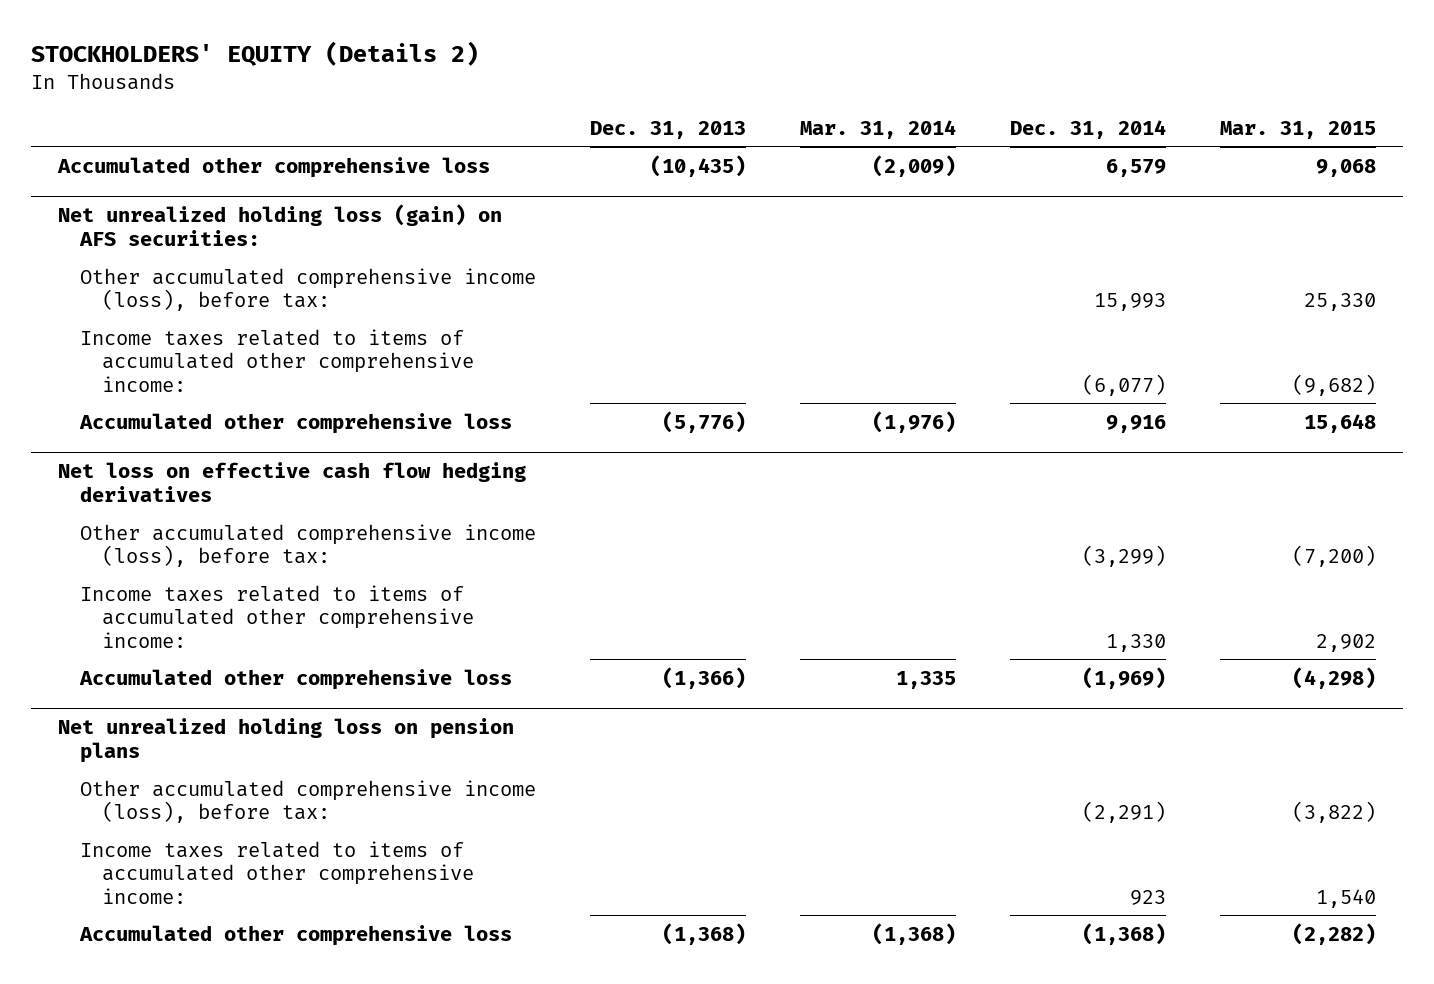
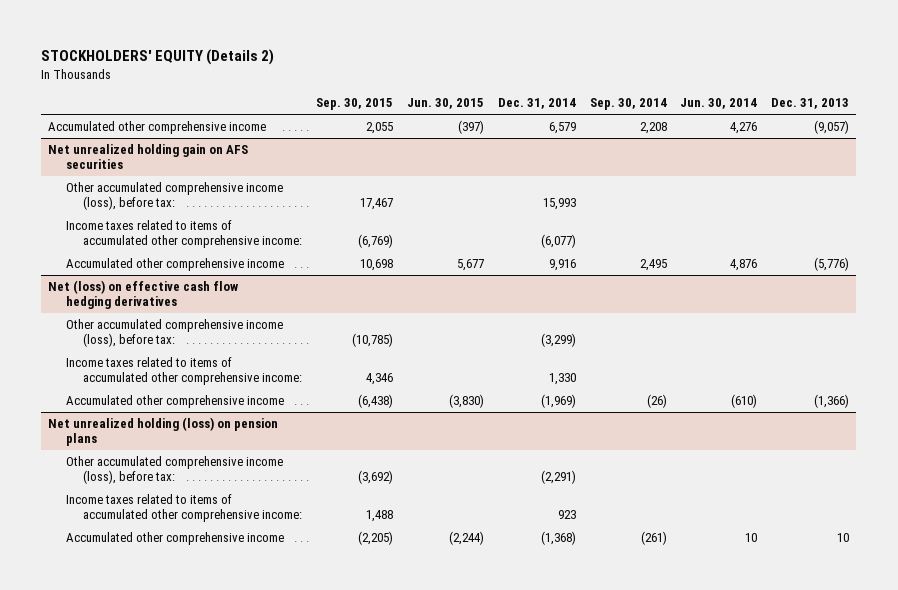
- | Dec. 31, 2013 | Mar. 31, 2014 | Dec. 31, 2014 | Mar. 31, 2015
+ | Sep. 30, 2015 | Jun. 30, 2015 | Dec. 31, 2014 | Sep. 30, 2014 | Jun. 30, 2014 | Dec. 31, 2013
- Accumulated other comprehensive loss | (10,435) | (2,009) | 6,579 | 9,068
- Net unrealized holding loss (gain) on AFS securities:
+ Accumulated other comprehensive income | 2,055 | (397) | 6,579 | 2,208 | 4,276 | (9,057)
+ Net unrealized holding gain on AFS securities
- Accumulated other comprehensive loss | (5,776) | (1,976) | 9,916 | 15,648
- Net loss on effective cash flow hedging derivatives
+ Accumulated other comprehensive income | 10,698 | 5,677 | 9,916 | 2,495 | 4,876 | (5,776)
+ Net (loss) on effective cash flow hedging derivatives
- Accumulated other comprehensive loss | (1,366) | 1,335 | (1,969) | (4,298)
- Net unrealized holding loss on pension plans
+ Accumulated other comprehensive income | (6,438) | (3,830) | (1,969) | (26) | (610) | (1,366)
+ Net unrealized holding (loss) on pension plans
- Accumulated other comprehensive loss | (1,368) | (1,368) | (1,368) | (2,282)
+ Accumulated other comprehensive income | (2,205) | (2,244) | (1,368) | (261) | 10 | 10

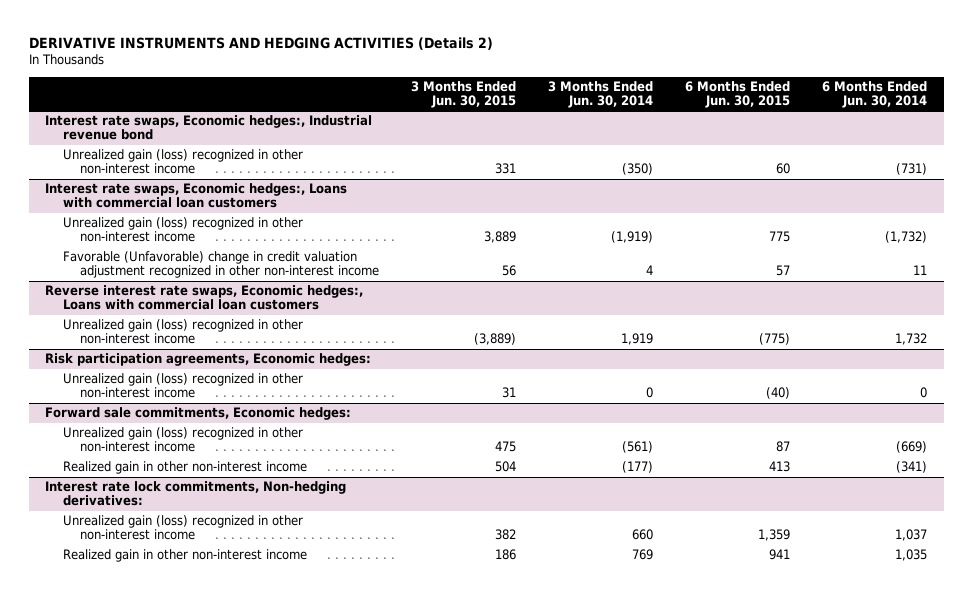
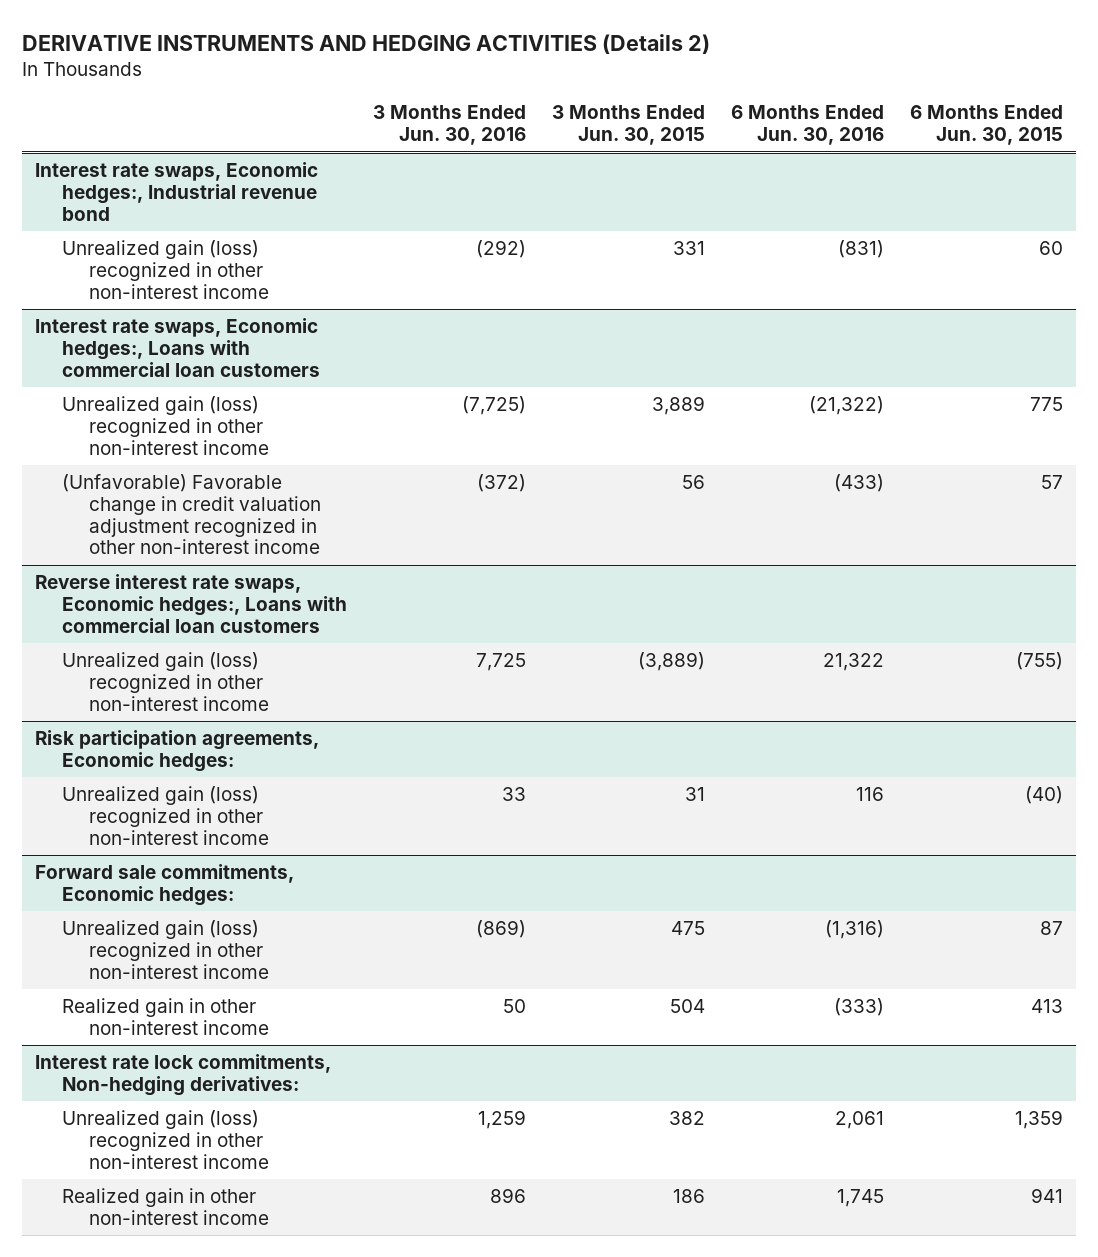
- | 3 Months Ended Jun. 30, 2015 | 3 Months Ended Jun. 30, 2014 | 6 Months Ended Jun. 30, 2015 | 6 Months Ended Jun. 30, 2014
+ | 3 Months Ended Jun. 30, 2016 | 3 Months Ended Jun. 30, 2015 | 6 Months Ended Jun. 30, 2016 | 6 Months Ended Jun. 30, 2015
@ Interest rate swaps, Economic hedges:, Loans with commercial loan customers
- Favorable (Unfavorable) change in credit valuation adjustment recognized in other non-interest income | 56 | 4 | 57 | 11
+ (Unfavorable) Favorable change in credit valuation adjustment recognized in other non-interest income | (372) | 56 | (433) | 57
@ Reverse interest rate swaps, Economic hedges:, Loans with commercial loan customers
- Unrealized gain (loss) recognized in other non-interest income | (3,889) | 1,919 | (775) | 1,732
+ Unrealized gain (loss) recognized in other non-interest income | 7,725 | (3,889) | 21,322 | (755)

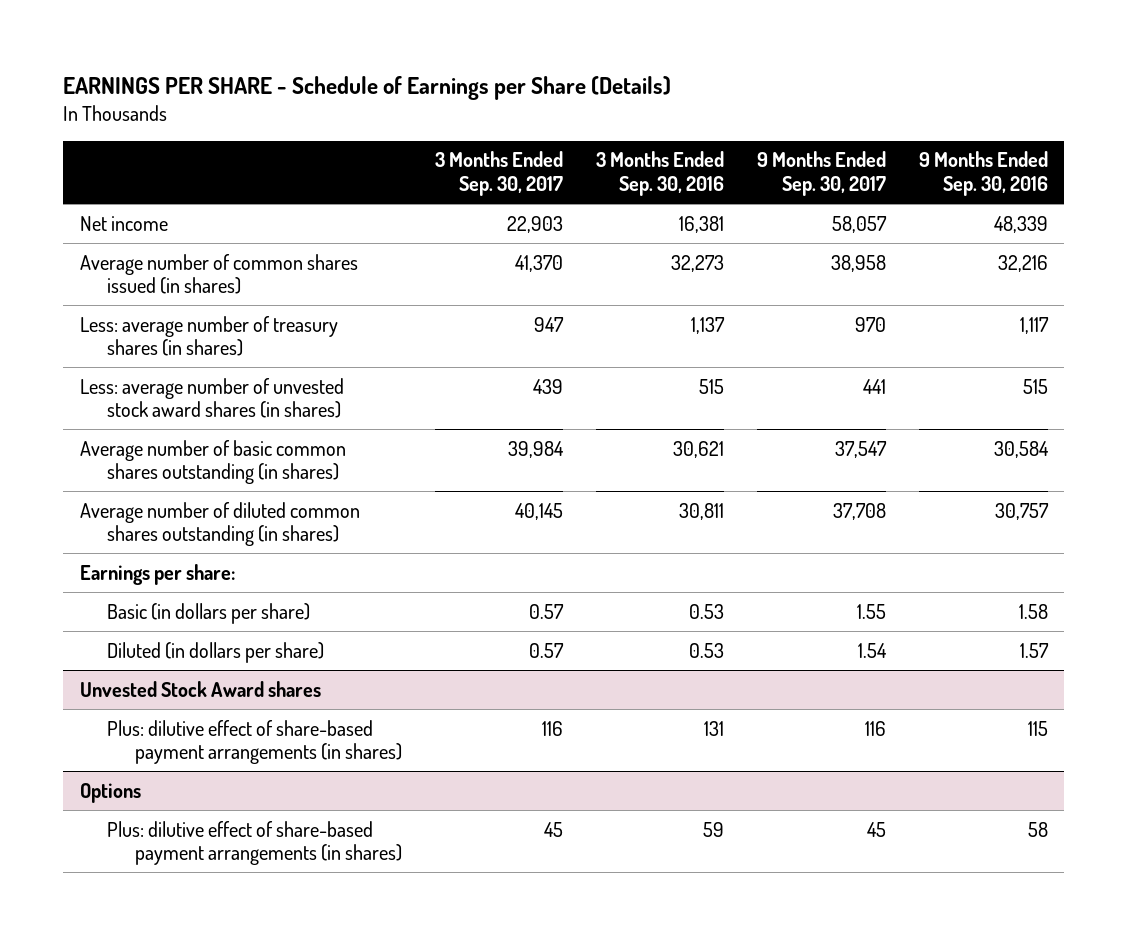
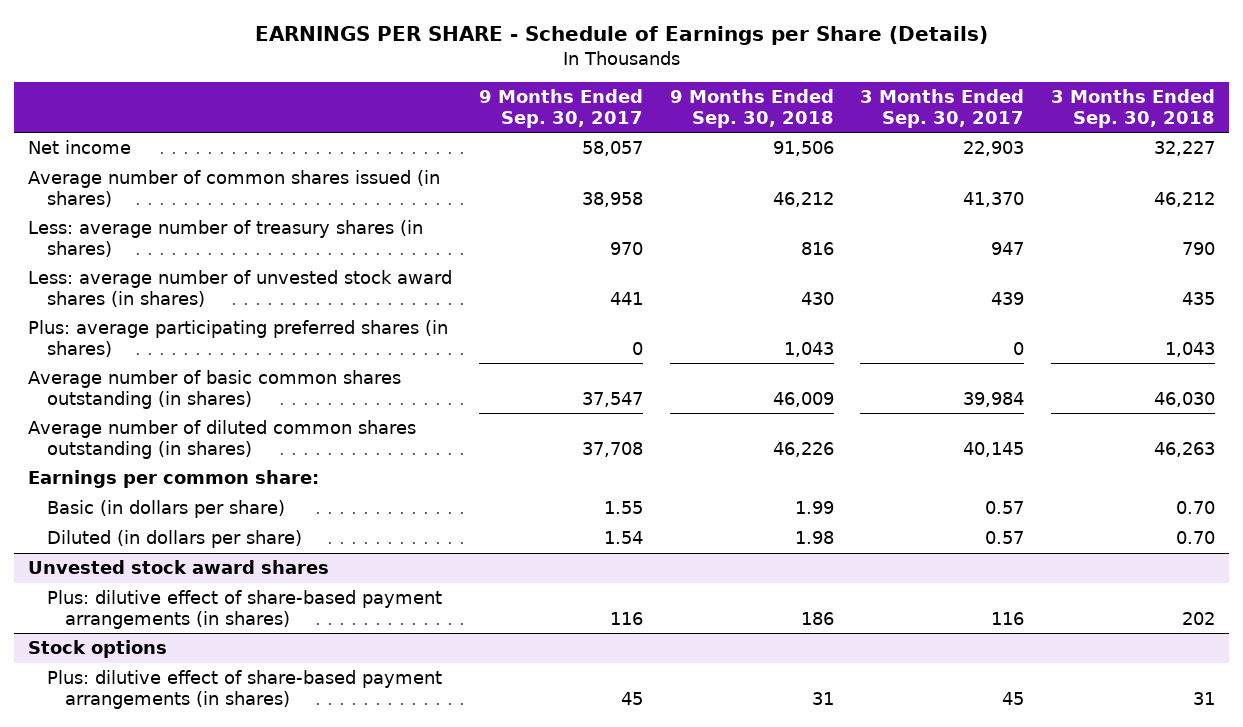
- | 3 Months Ended Sep. 30, 2017 | 3 Months Ended Sep. 30, 2016 | 9 Months Ended Sep. 30, 2017 | 9 Months Ended Sep. 30, 2016
+ | 9 Months Ended Sep. 30, 2017 | 9 Months Ended Sep. 30, 2018 | 3 Months Ended Sep. 30, 2017 | 3 Months Ended Sep. 30, 2018
+ Plus: average participating preferred shares (in shares) | 0 | 1,043 | 0 | 1,043
- Earnings per share:
+ Earnings per common share:
- Unvested Stock Award shares
+ Unvested stock award shares
- Options
+ Stock options

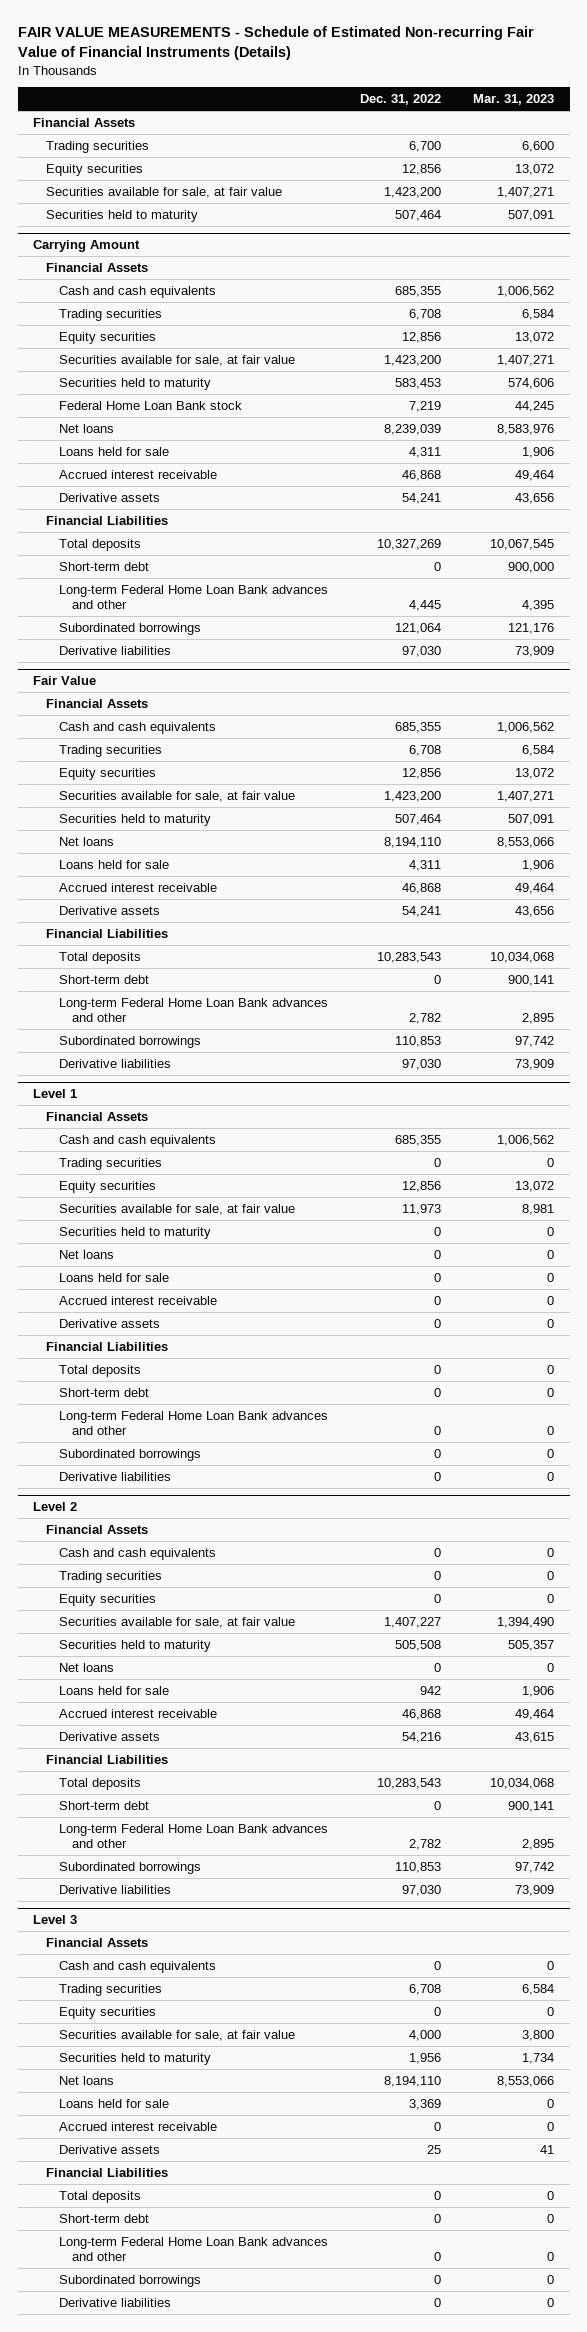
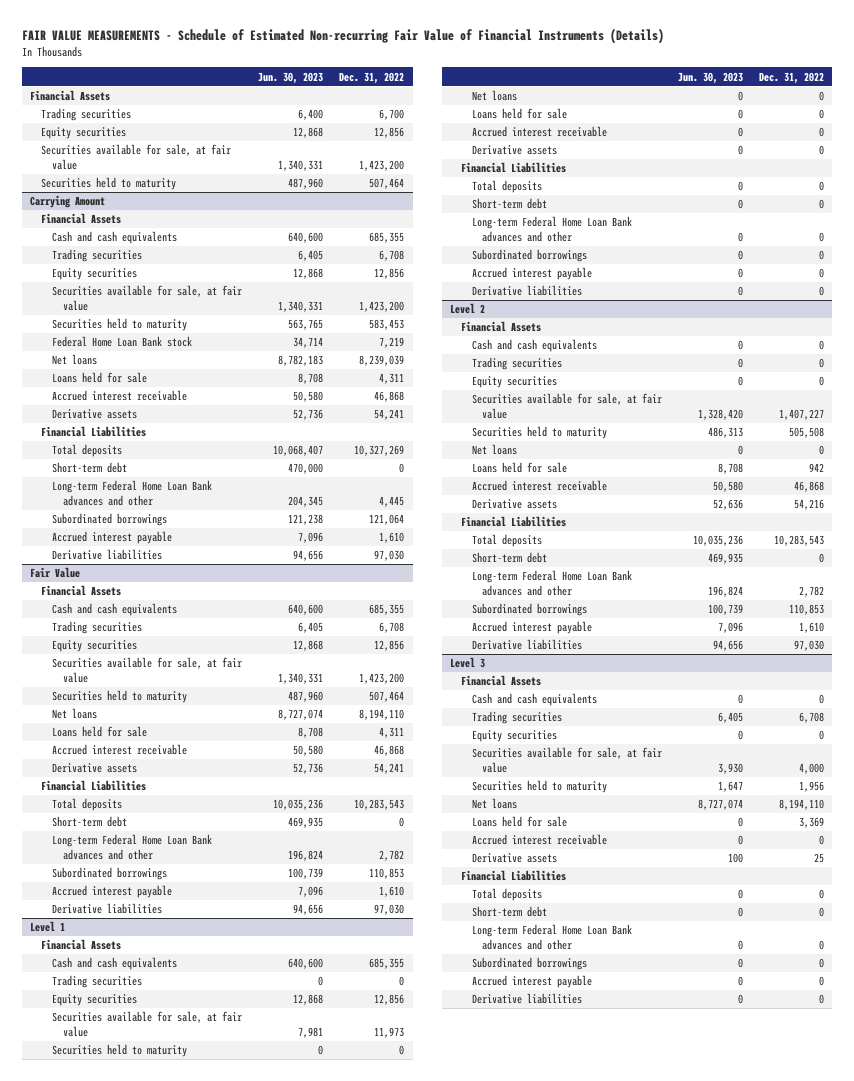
- | Dec. 31, 2022 | Mar. 31, 2023
+ | Jun. 30, 2023 | Dec. 31, 2022
@ Carrying Amount
+ Accrued interest payable | 7,096 | 1,610
@ Fair Value
+ Accrued interest payable | 7,096 | 1,610
@ Level 1
+ Accrued interest payable | 0 | 0
@ Level 2
+ Accrued interest payable | 7,096 | 1,610
@ Level 3
+ Accrued interest payable | 0 | 0

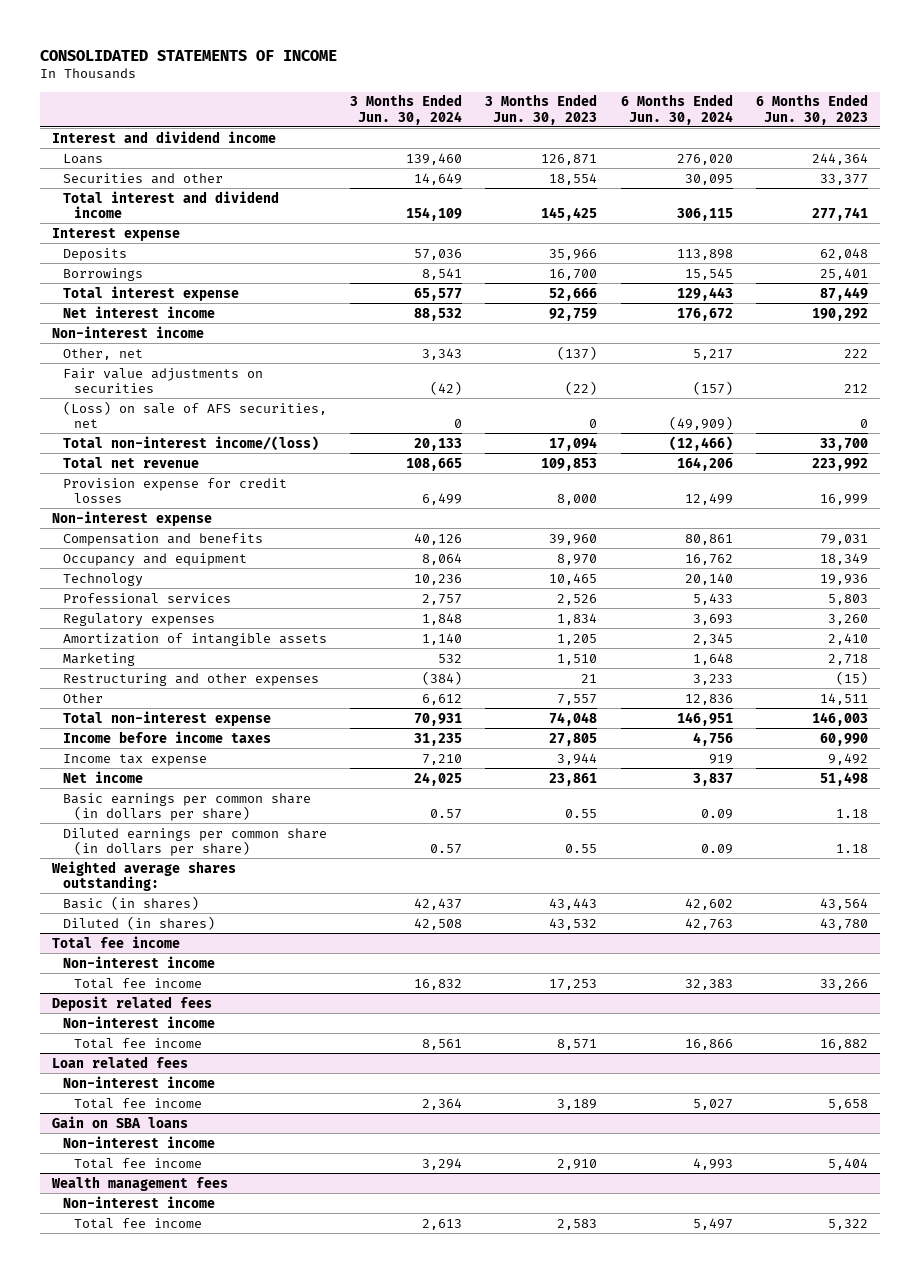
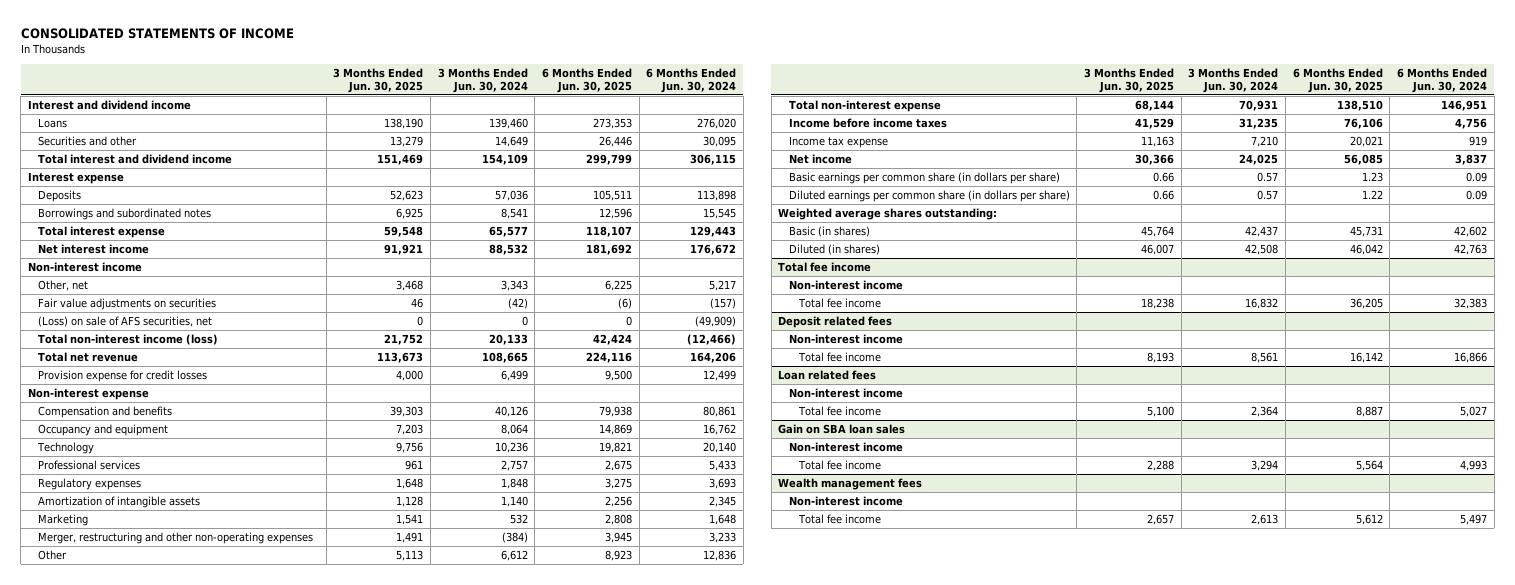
- | 3 Months Ended Jun. 30, 2024 | 3 Months Ended Jun. 30, 2023 | 6 Months Ended Jun. 30, 2024 | 6 Months Ended Jun. 30, 2023
+ | 3 Months Ended Jun. 30, 2025 | 3 Months Ended Jun. 30, 2024 | 6 Months Ended Jun. 30, 2025 | 6 Months Ended Jun. 30, 2024
- Borrowings | 8,541 | 16,700 | 15,545 | 25,401
+ Borrowings and subordinated notes | 6,925 | 8,541 | 12,596 | 15,545
- Total non-interest income/(loss) | 20,133 | 17,094 | (12,466) | 33,700
+ Total non-interest income (loss) | 21,752 | 20,133 | 42,424 | (12,466)
- Restructuring and other expenses | (384) | 21 | 3,233 | (15)
+ Merger, restructuring and other non-operating expenses | 1,491 | (384) | 3,945 | 3,233
- Gain on SBA loans
+ Gain on SBA loan sales

